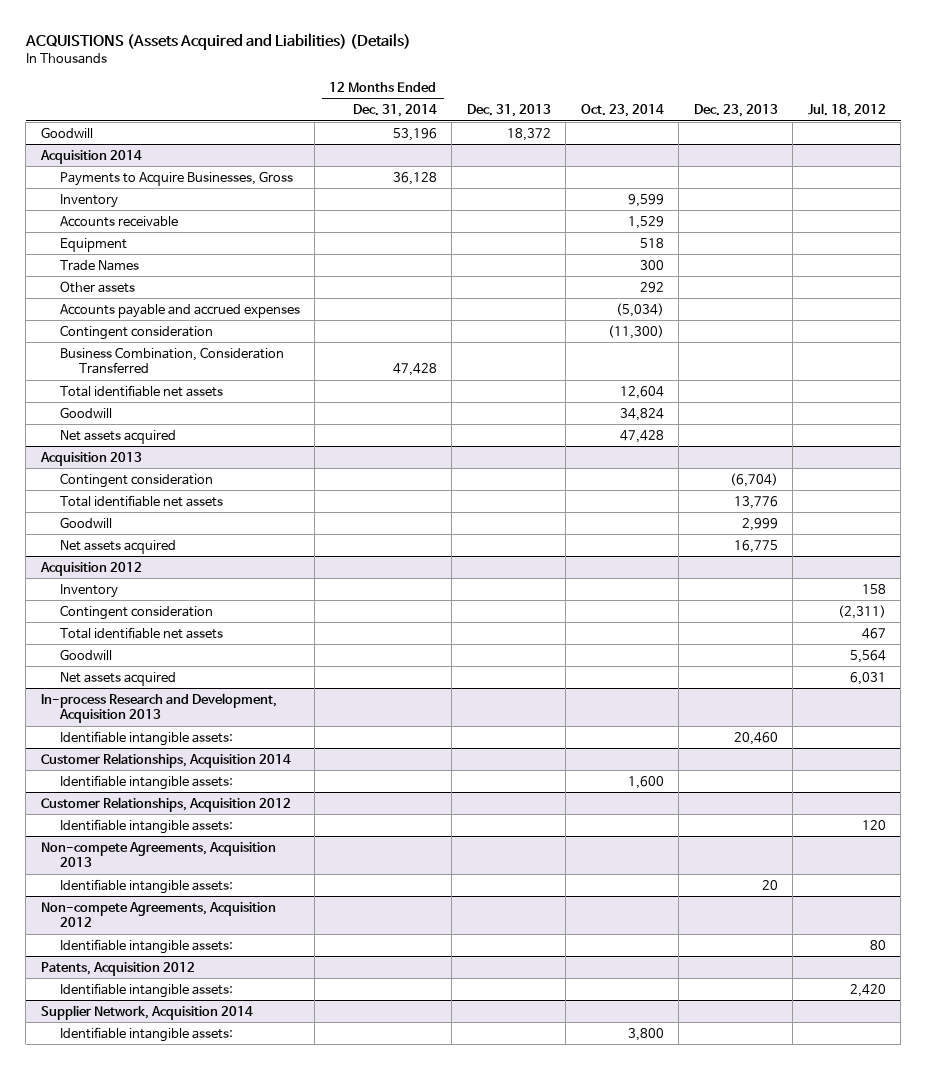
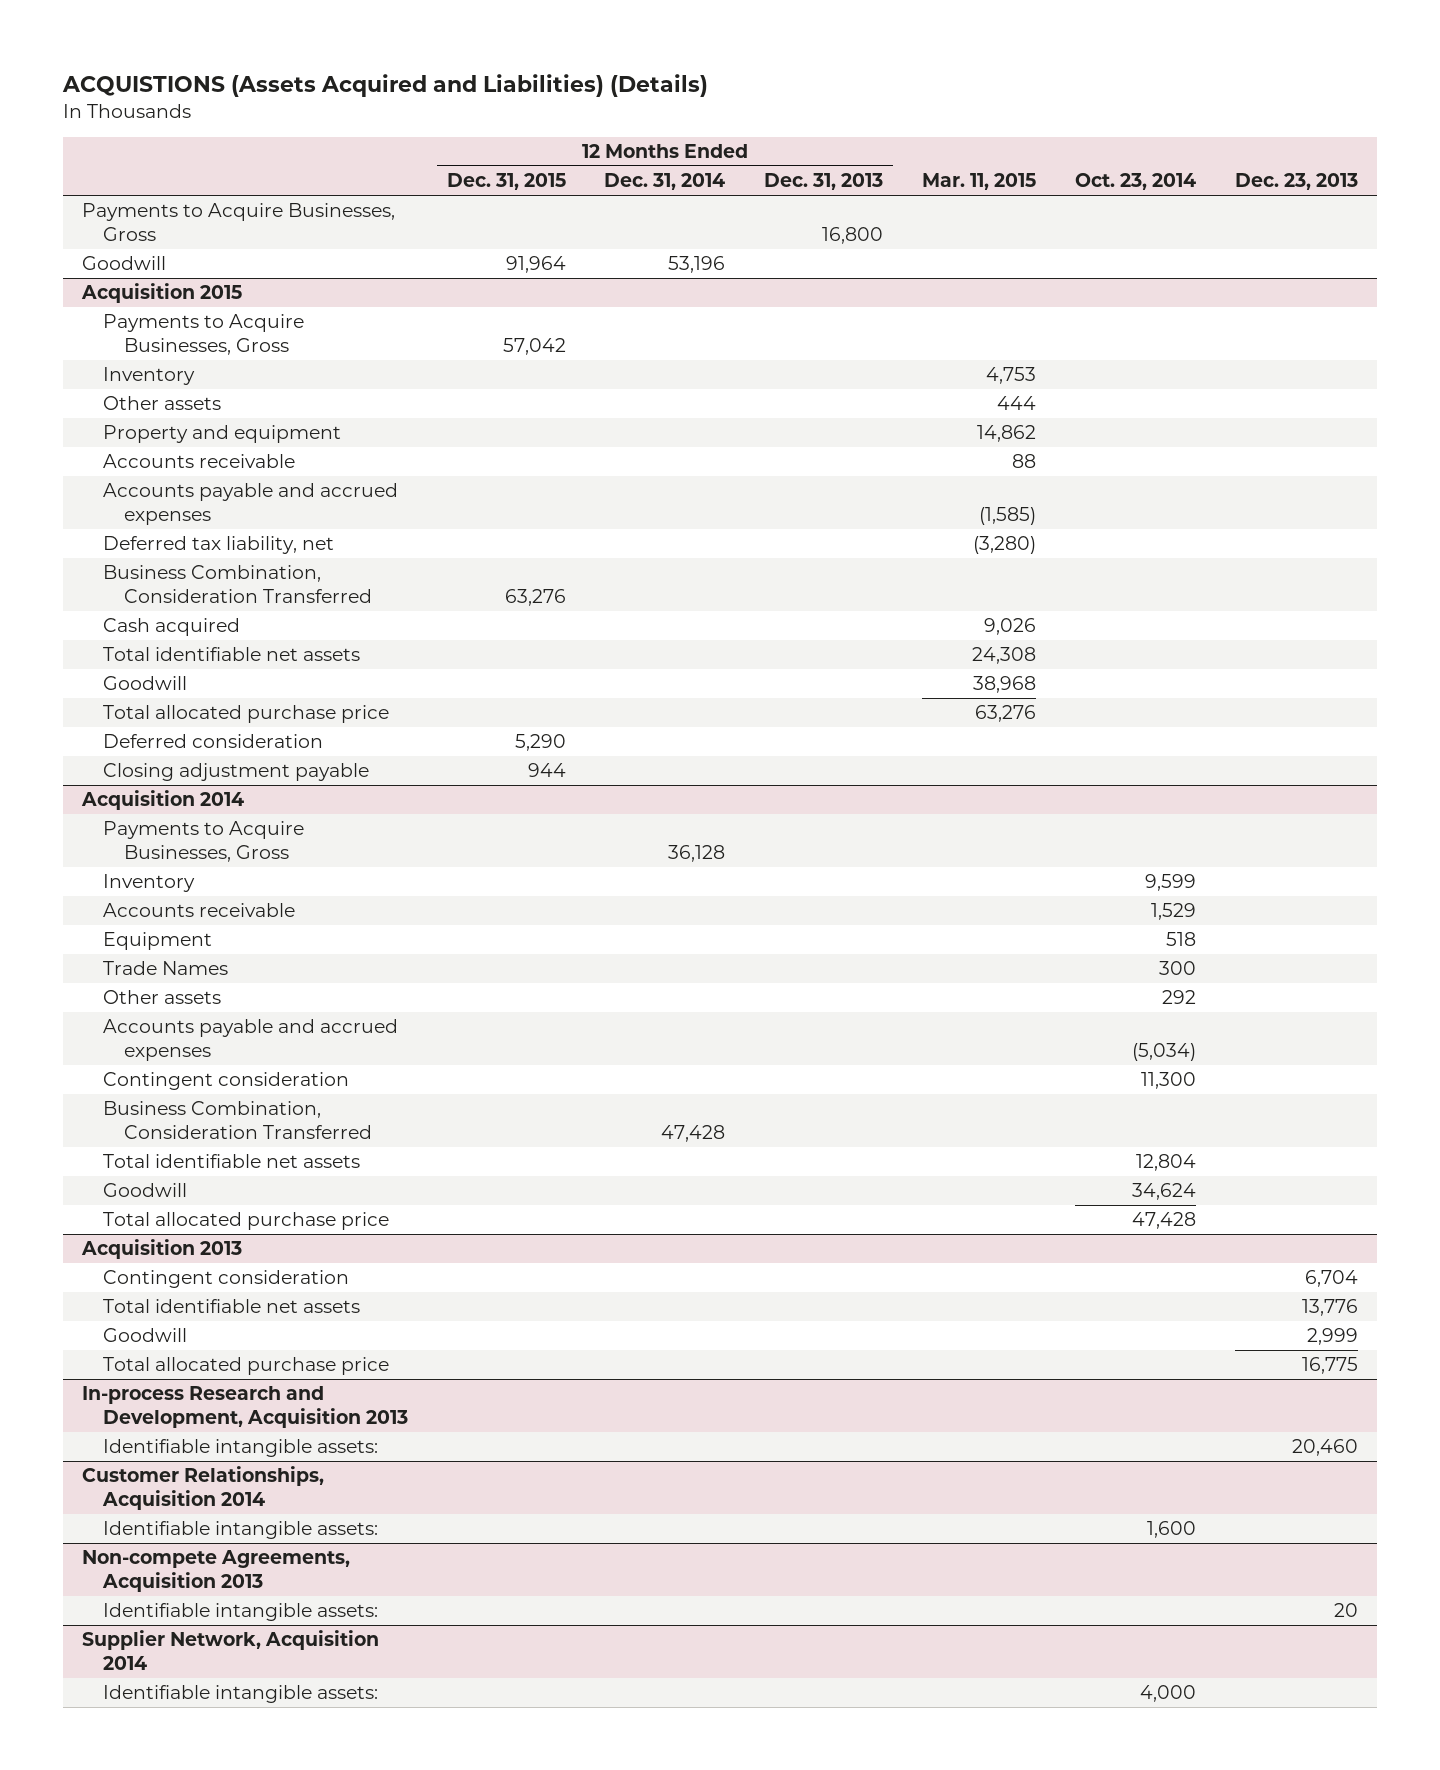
- | 12 Months Ended Dec. 31, 2014 | Dec. 31, 2013 | Oct. 23, 2014 | Dec. 23, 2013 | Jul. 18, 2012
+ | 12 Months Ended Dec. 31, 2015 | 12 Months Ended Dec. 31, 2014 | 12 Months Ended Dec. 31, 2013 | Mar. 11, 2015 | Oct. 23, 2014 | Dec. 23, 2013
+ Payments to Acquire Businesses, Gross | | | 16,800 | | |
+ Acquisition 2015
+ Payments to Acquire Businesses, Gross | 57,042 | | | | |
+ Inventory | | | | 4,753 | |
+ Other assets | | | | 444 | |
+ Property and equipment | | | | 14,862 | |
+ Accounts receivable | | | | 88 | |
+ Accounts payable and accrued expenses | | | | (1,585) | |
+ Deferred tax liability, net | | | | (3,280) | |
+ Business Combination, Consideration Transferred | 63,276 | | | | |
+ Cash acquired | | | | 9,026 | |
+ Total identifiable net assets | | | | 24,308 | |
+ Goodwill | | | | 38,968 | |
+ Total allocated purchase price | | | | 63,276 | |
+ Deferred consideration | 5,290 | | | | |
+ Closing adjustment payable | 944 | | | | |
@ Acquisition 2014
- Contingent consideration | | | (11,300) | |
+ Contingent consideration | | | | | 11,300 |
- Total identifiable net assets | | | 12,604 | |
- Goodwill | | | 34,824 | |
- Net assets acquired | | | 47,428 | |
+ Total identifiable net assets | | | | | 12,804 |
+ Goodwill | | | | | 34,624 |
+ Total allocated purchase price | | | | | 47,428 |
@ Acquisition 2013
- Contingent consideration | | | | (6,704) |
+ Contingent consideration | | | | | | 6,704
- Net assets acquired | | | | 16,775 |
- Acquisition 2012
- Inventory | | | | | 158
- Contingent consideration | | | | | (2,311)
- Total identifiable net assets | | | | | 467
- Goodwill | | | | | 5,564
- Net assets acquired | | | | | 6,031
@ Acquisition 2013
+ Total allocated purchase price | | | | | | 16,775
- Customer Relationships, Acquisition 2012
- Identifiable intangible assets: | | | | | 120
- Non-compete Agreements, Acquisition 2012
- Identifiable intangible assets: | | | | | 80
- Patents, Acquisition 2012
- Identifiable intangible assets: | | | | | 2,420
@ Supplier Network, Acquisition 2014
- Identifiable intangible assets: | | | 3,800 | |
+ Identifiable intangible assets: | | | | | 4,000 |

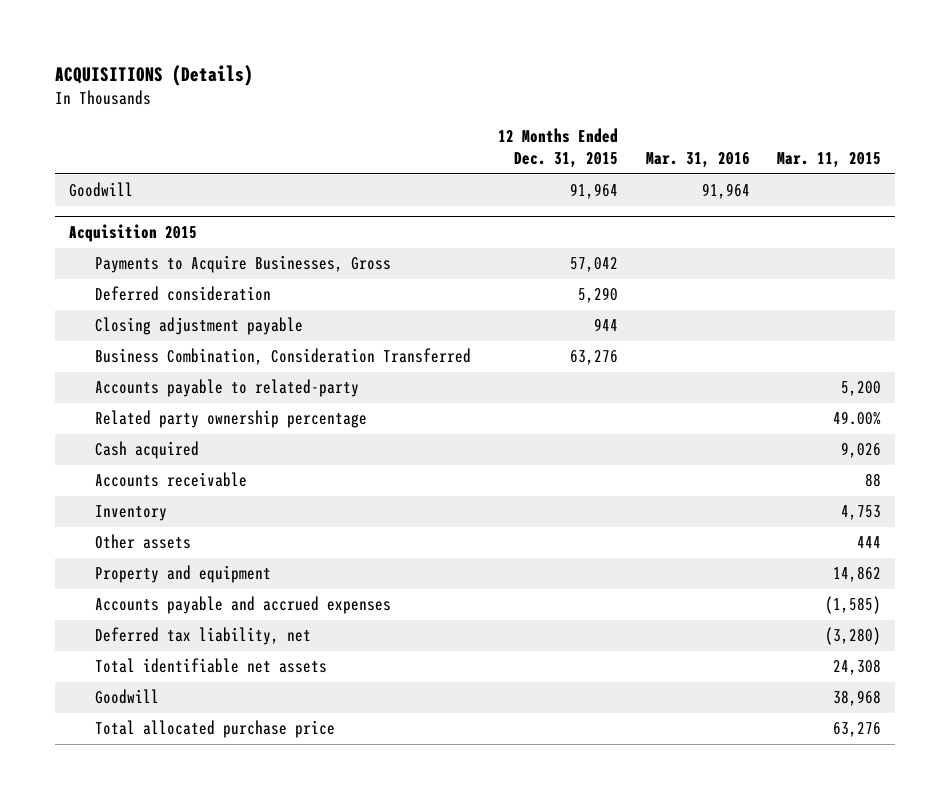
- ACQUISTIONS (Assets Acquired and Liabilities) (Details)
+ ACQUISITIONS (Details)
- | 12 Months Ended Dec. 31, 2015 | 12 Months Ended Dec. 31, 2014 | 12 Months Ended Dec. 31, 2013 | Mar. 11, 2015 | Oct. 23, 2014 | Dec. 23, 2013
+ | 12 Months Ended Dec. 31, 2015 | Mar. 31, 2016 | Mar. 11, 2015
- Payments to Acquire Businesses, Gross | | | 16,800 | | |
@ Acquisition 2015
moved up: Deferred consideration | 5,290 | |
moved up: Closing adjustment payable | 944 | |
moved up: Business Combination, Consideration Transferred | 63,276 | |
+ Accounts payable to related-party | | | 5,200
+ Related party ownership percentage | | | 49.00%
moved up: Cash acquired | | | 9,026
moved up: Accounts receivable | | | 88
- Acquisition 2014
- Payments to Acquire Businesses, Gross | | 36,128 | | | |
- Inventory | | | | | 9,599 |
- Accounts receivable | | | | | 1,529 |
- Equipment | | | | | 518 |
- Trade Names | | | | | 300 |
- Other assets | | | | | 292 |
- Accounts payable and accrued expenses | | | | | (5,034) |
- Contingent consideration | | | | | 11,300 |
- Business Combination, Consideration Transferred | | 47,428 | | | |
- Total identifiable net assets | | | | | 12,804 |
- Goodwill | | | | | 34,624 |
- Total allocated purchase price | | | | | 47,428 |
- Acquisition 2013
- Contingent consideration | | | | | | 6,704
- Total identifiable net assets | | | | | | 13,776
- Goodwill | | | | | | 2,999
- Total allocated purchase price | | | | | | 16,775
- In-process Research and Development, Acquisition 2013
- Identifiable intangible assets: | | | | | | 20,460
- Customer Relationships, Acquisition 2014
- Identifiable intangible assets: | | | | | 1,600 |
- Non-compete Agreements, Acquisition 2013
- Identifiable intangible assets: | | | | | | 20
- Supplier Network, Acquisition 2014
- Identifiable intangible assets: | | | | | 4,000 |

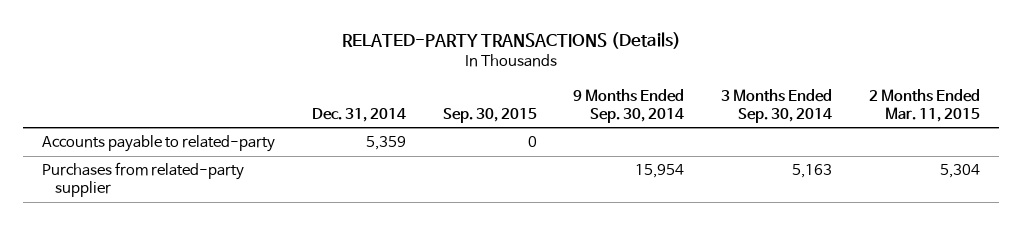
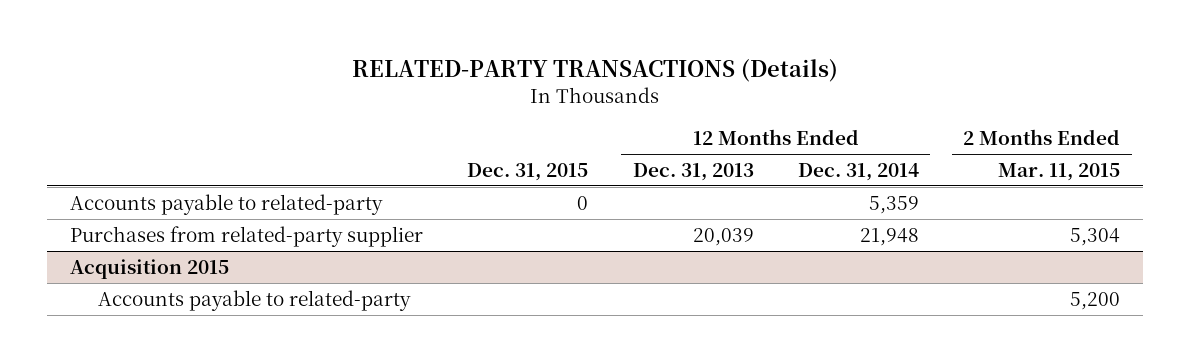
- | Dec. 31, 2014 | Sep. 30, 2015 | 9 Months Ended Sep. 30, 2014 | 3 Months Ended Sep. 30, 2014 | 2 Months Ended Mar. 11, 2015
+ | Dec. 31, 2015 | 12 Months Ended Dec. 31, 2013 | 12 Months Ended Dec. 31, 2014 | 2 Months Ended Mar. 11, 2015
+ Acquisition 2015
+ Accounts payable to related-party | | | | 5,200

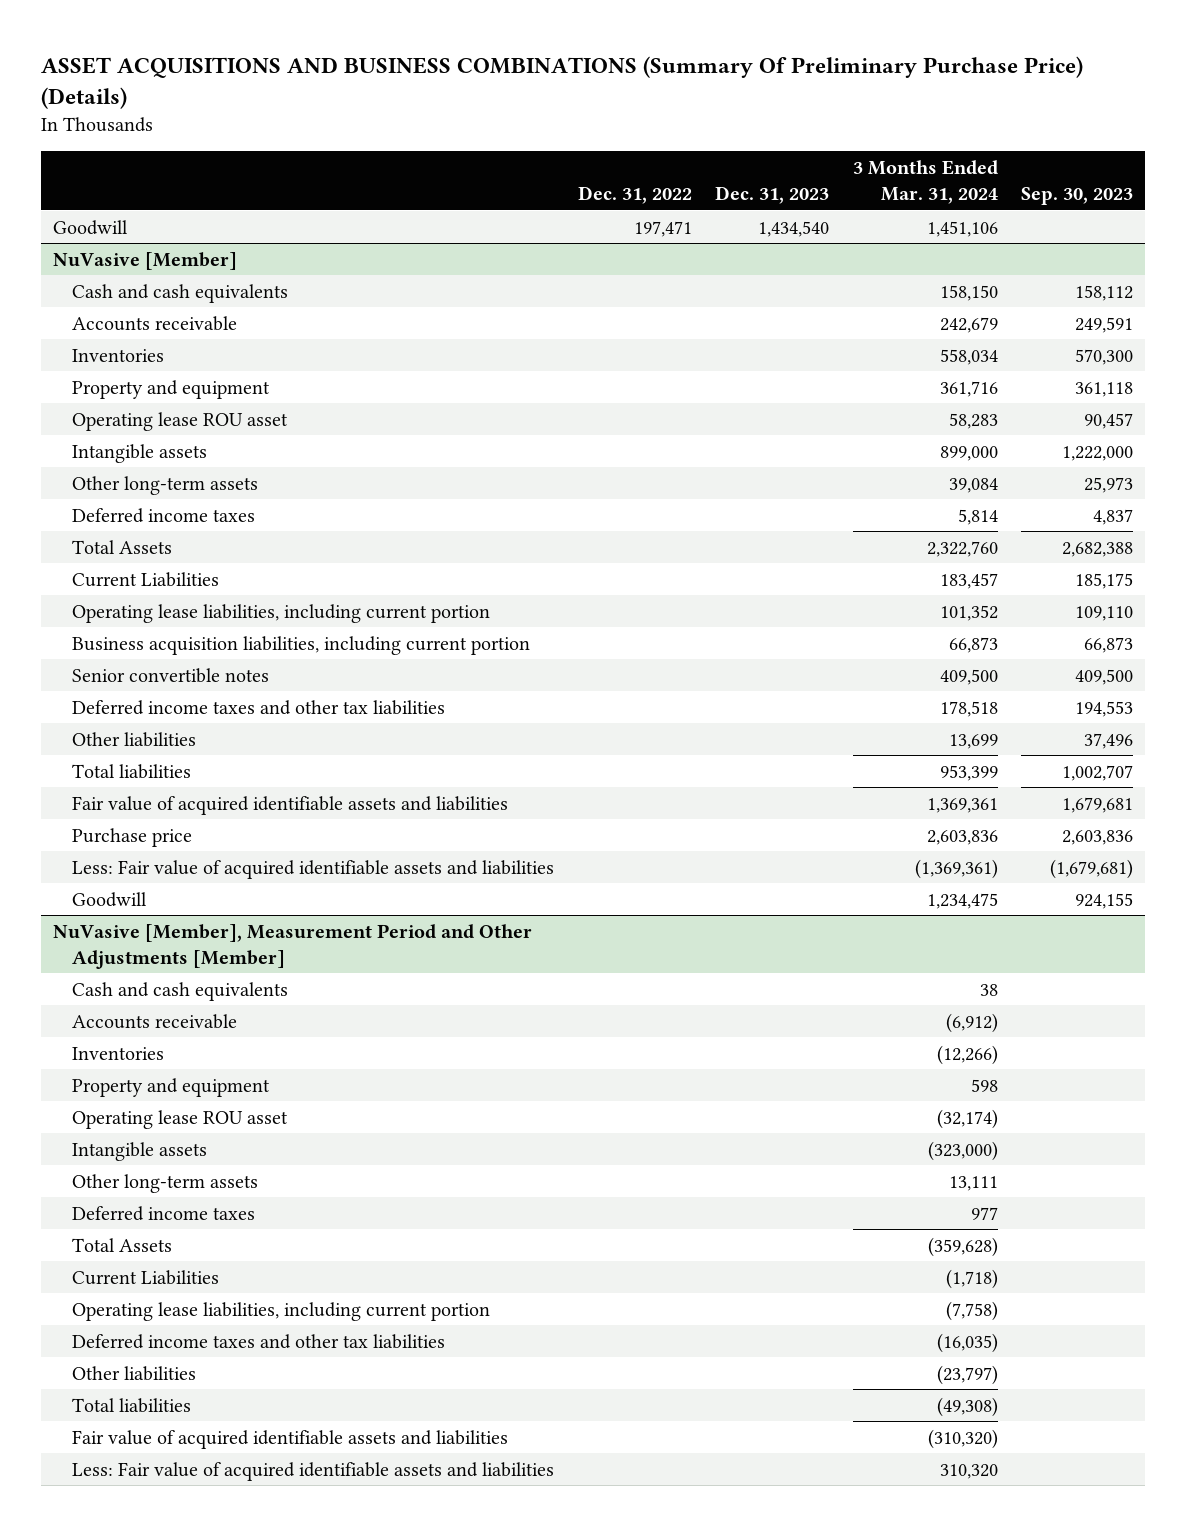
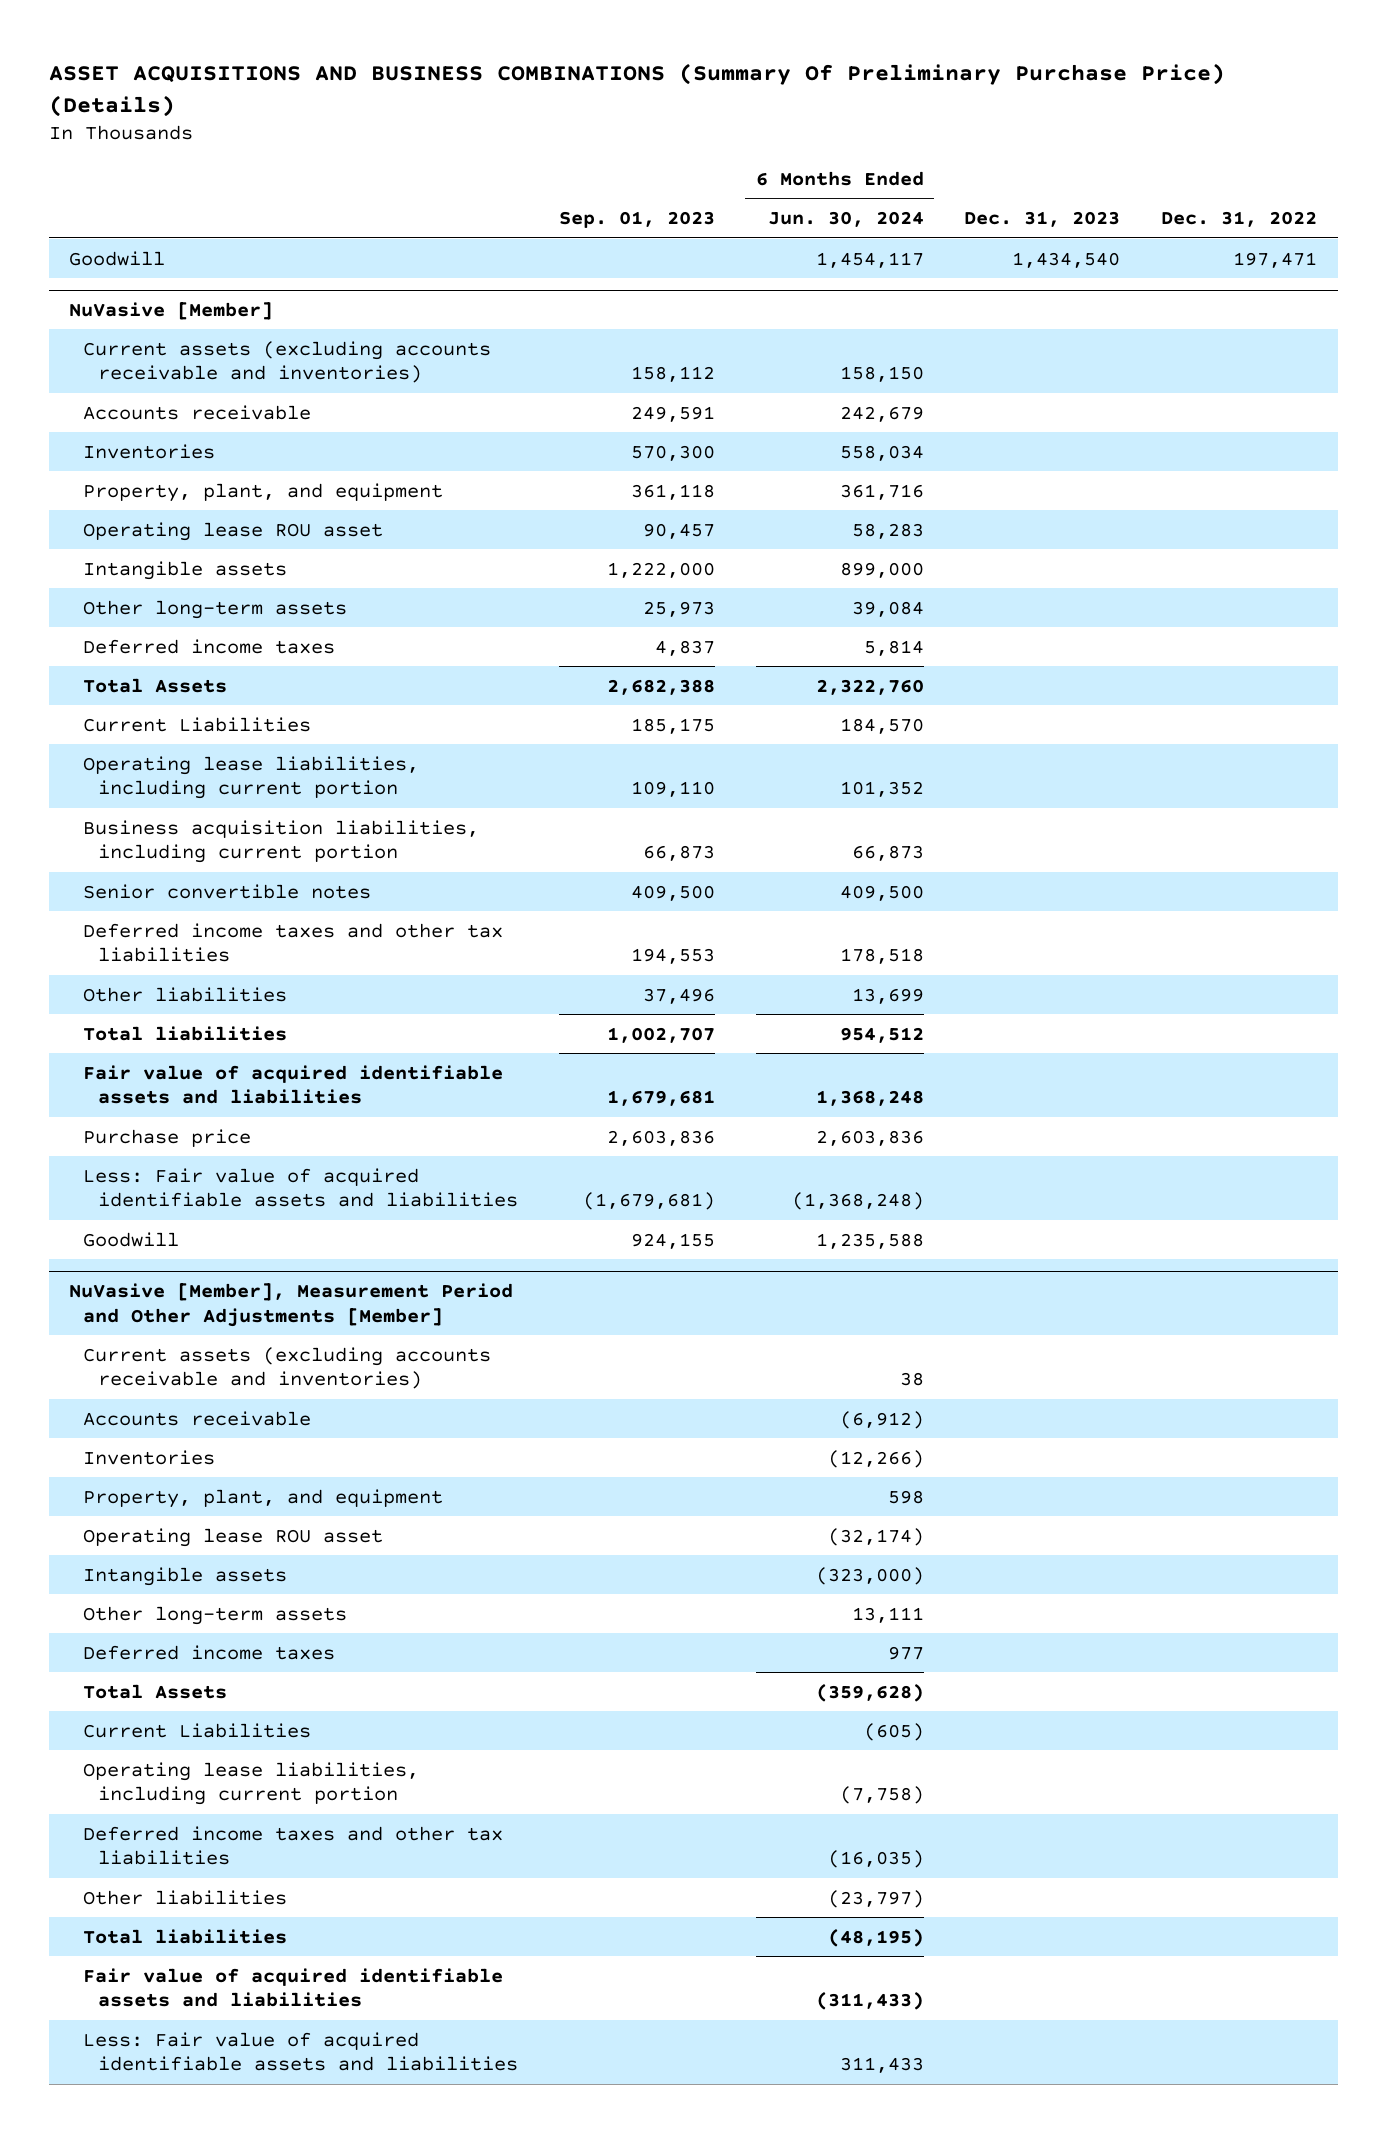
- | Dec. 31, 2022 | Dec. 31, 2023 | 3 Months Ended Mar. 31, 2024 | Sep. 30, 2023
+ | Sep. 01, 2023 | 6 Months Ended Jun. 30, 2024 | Dec. 31, 2023 | Dec. 31, 2022
@ NuVasive [Member]
- Cash and cash equivalents | | | 158,150 | 158,112
+ Current assets (excluding accounts receivable and inventories) | 158,112 | 158,150 | |
- Property and equipment | | | 361,716 | 361,118
+ Property, plant, and equipment | 361,118 | 361,716 | |
@ NuVasive [Member], Measurement Period and Other Adjustments [Member]
- Cash and cash equivalents | | | 38 |
+ Current assets (excluding accounts receivable and inventories) | | 38 | |
- Property and equipment | | | 598 |
+ Property, plant, and equipment | | 598 | |

